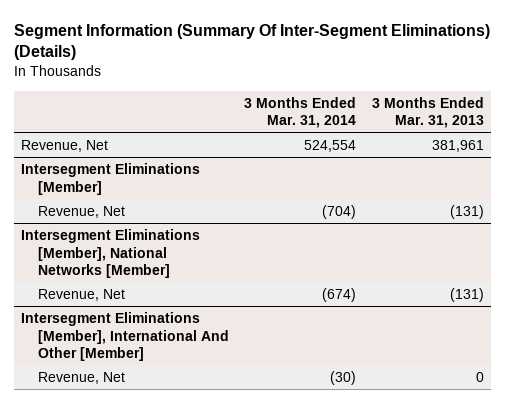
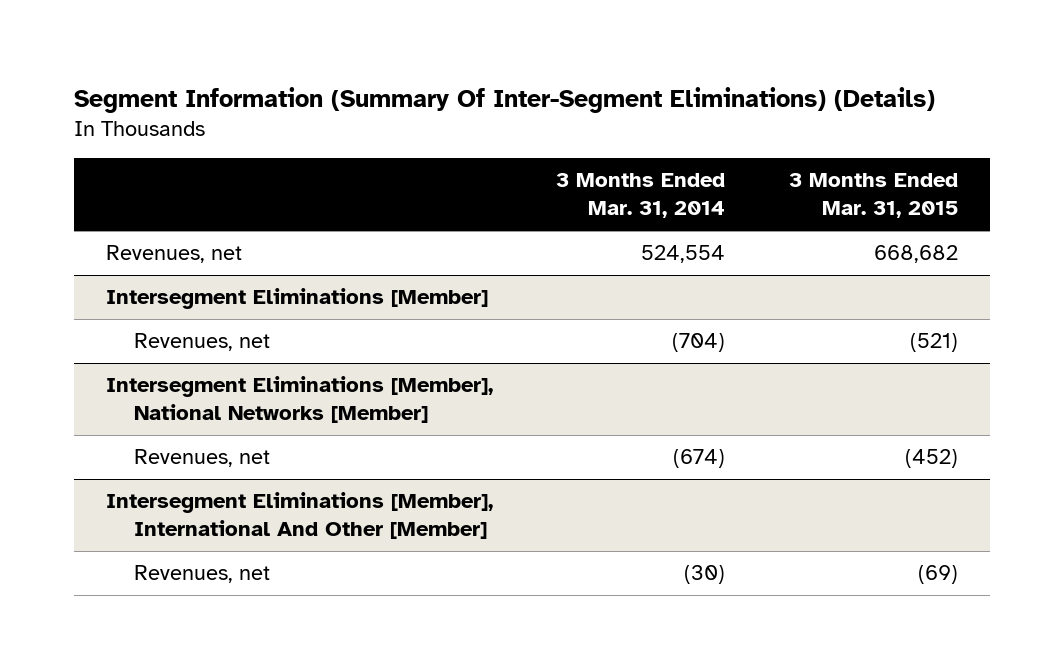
- | 3 Months Ended Mar. 31, 2014 | 3 Months Ended Mar. 31, 2013
+ | 3 Months Ended Mar. 31, 2014 | 3 Months Ended Mar. 31, 2015
- Revenue, Net | 524,554 | 381,961
+ Revenues, net | 524,554 | 668,682
@ Intersegment Eliminations [Member]
- Revenue, Net | (704) | (131)
+ Revenues, net | (704) | (521)
@ Intersegment Eliminations [Member], National Networks [Member]
- Revenue, Net | (674) | (131)
+ Revenues, net | (674) | (452)
@ Intersegment Eliminations [Member], International And Other [Member]
- Revenue, Net | (30) | 0
+ Revenues, net | (30) | (69)

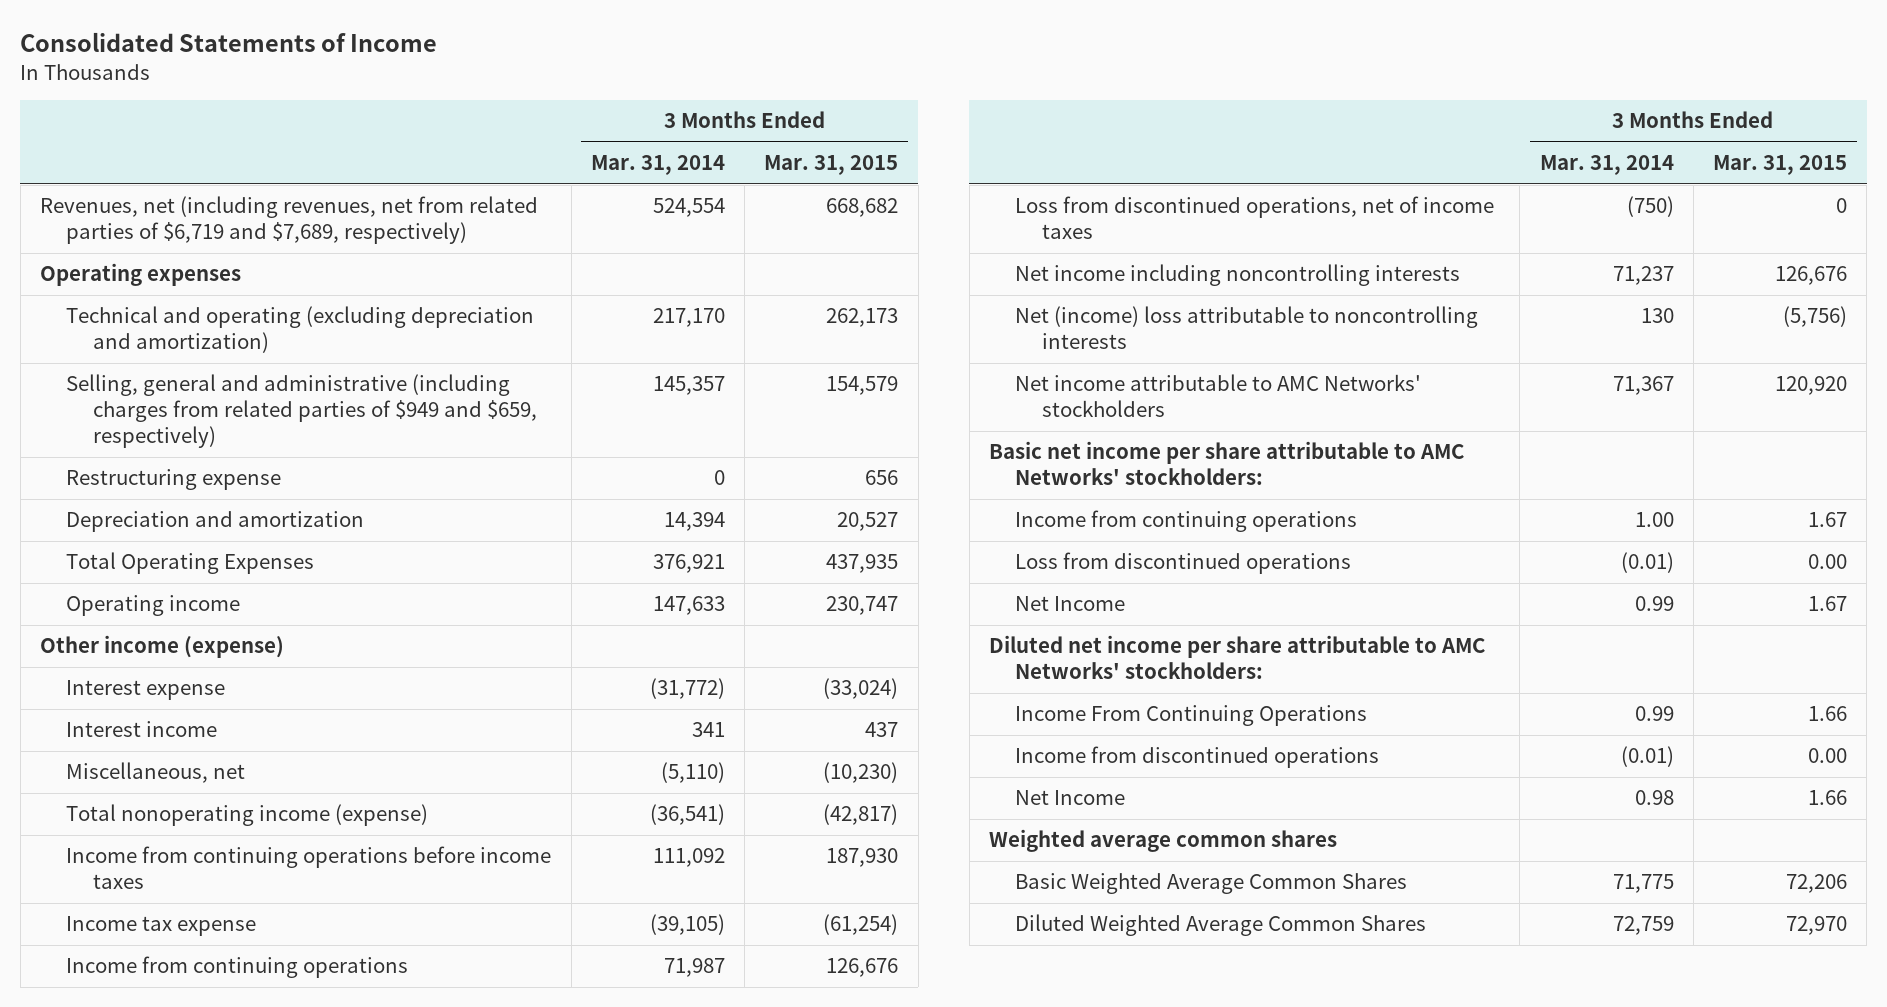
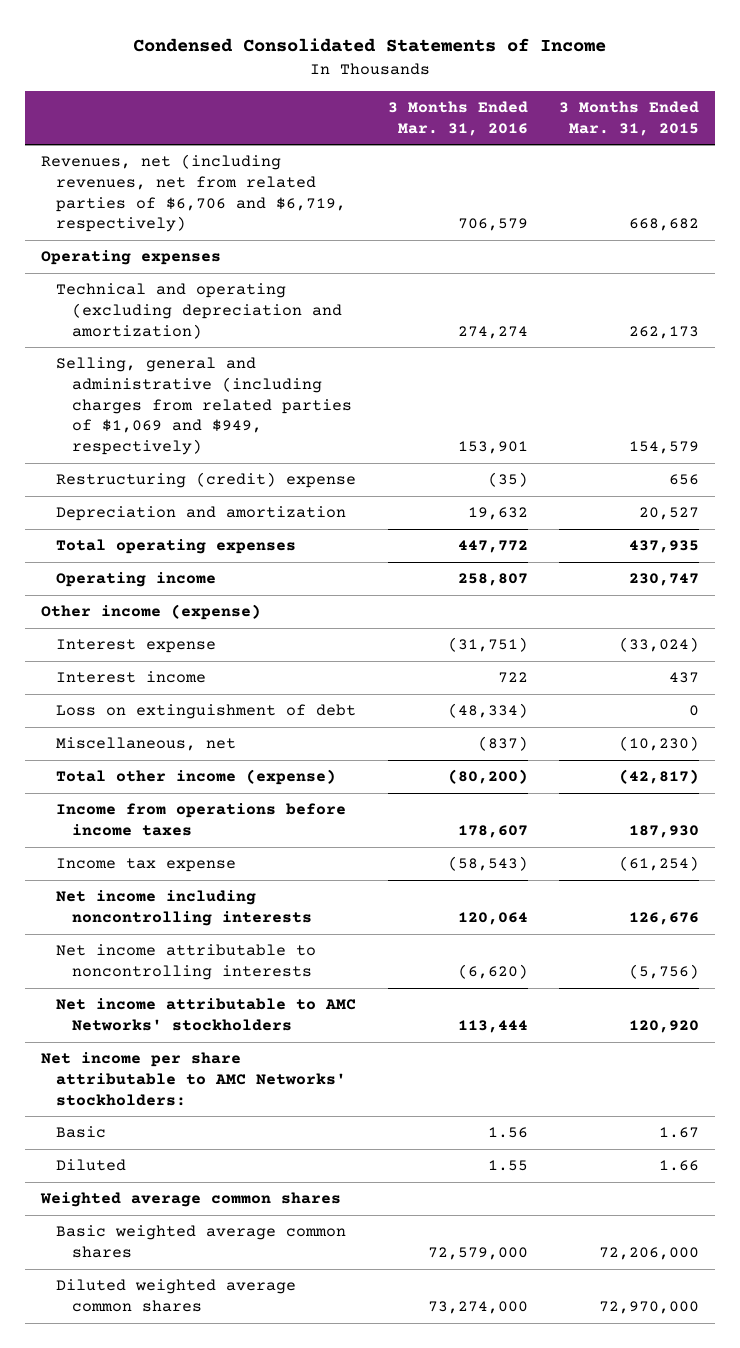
- Consolidated Statements of Income
+ Condensed Consolidated Statements of Income
- | 3 Months Ended Mar. 31, 2014 | 3 Months Ended Mar. 31, 2015
+ | 3 Months Ended Mar. 31, 2016 | 3 Months Ended Mar. 31, 2015
- Revenues, net (including revenues, net from related parties of $6,719 and $7,689, respectively) | 524,554 | 668,682
+ Revenues, net (including revenues, net from related parties of $6,706 and $6,719, respectively) | 706,579 | 668,682
- Selling, general and administrative (including charges from related parties of $949 and $659, respectively) | 145,357 | 154,579
- Restructuring expense | 0 | 656
+ Selling, general and administrative (including charges from related parties of $1,069 and $949, respectively) | 153,901 | 154,579
+ Restructuring (credit) expense | (35) | 656
- Total Operating Expenses | 376,921 | 437,935
+ Total operating expenses | 447,772 | 437,935
+ Loss on extinguishment of debt | (48,334) | 0
- Total nonoperating income (expense) | (36,541) | (42,817)
- Income from continuing operations before income taxes | 111,092 | 187,930
+ Total other income (expense) | (80,200) | (42,817)
+ Income from operations before income taxes | 178,607 | 187,930
- Income from continuing operations | 71,987 | 126,676
- Loss from discontinued operations, net of income taxes | (750) | 0
- Net (income) loss attributable to noncontrolling interests | 130 | (5,756)
+ Net income attributable to noncontrolling interests | (6,620) | (5,756)
- Basic net income per share attributable to AMC Networks' stockholders:
- Income from continuing operations | 1.00 | 1.67
- Loss from discontinued operations | (0.01) | 0.00
- Net Income | 0.99 | 1.67
- Diluted net income per share attributable to AMC Networks' stockholders:
- Income From Continuing Operations | 0.99 | 1.66
- Income from discontinued operations | (0.01) | 0.00
- Net Income | 0.98 | 1.66
+ Net income per share attributable to AMC Networks' stockholders:
+ Basic | 1.56 | 1.67
+ Diluted | 1.55 | 1.66
- Basic Weighted Average Common Shares | 71,775 | 72,206
- Diluted Weighted Average Common Shares | 72,759 | 72,970
+ Basic weighted average common shares | 72,579,000 | 72,206,000
+ Diluted weighted average common shares | 73,274,000 | 72,970,000

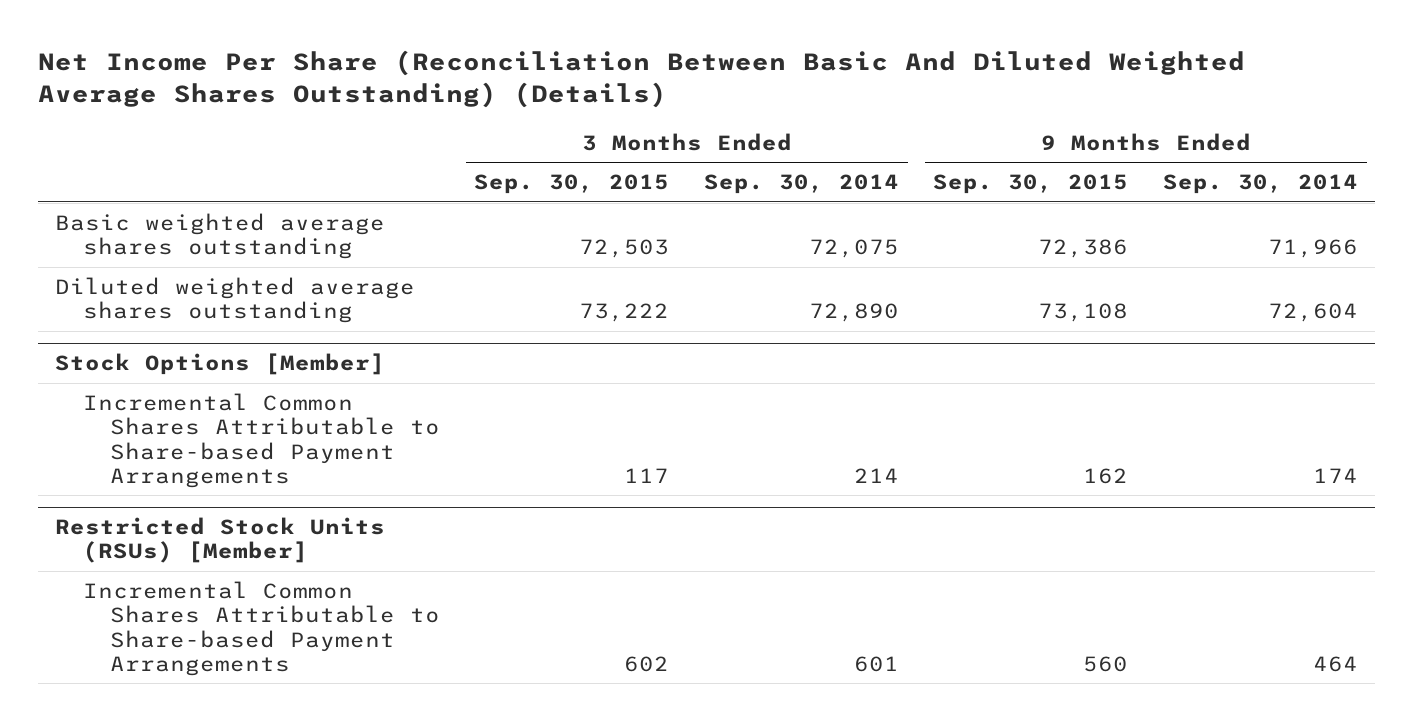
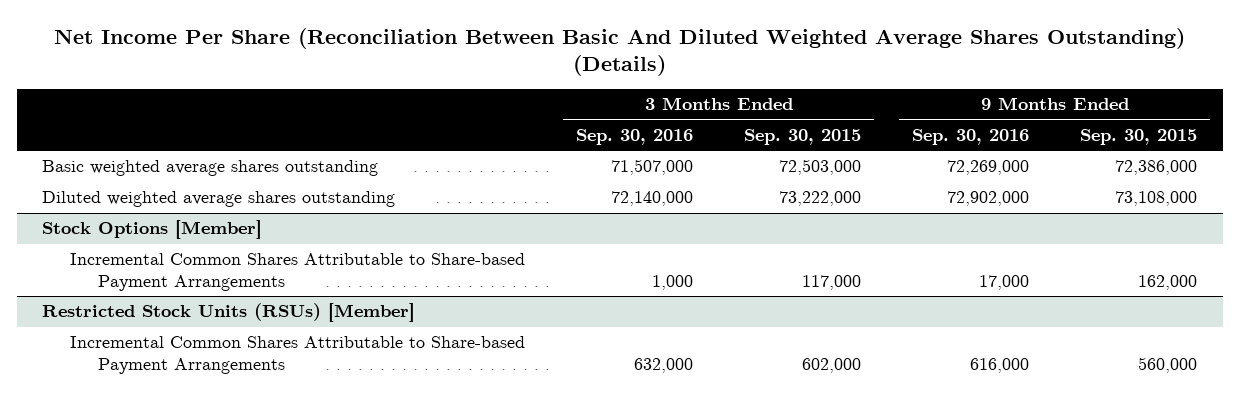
- | 3 Months Ended Sep. 30, 2015 | 3 Months Ended Sep. 30, 2014 | 9 Months Ended Sep. 30, 2015 | 9 Months Ended Sep. 30, 2014
+ | 3 Months Ended Sep. 30, 2016 | 3 Months Ended Sep. 30, 2015 | 9 Months Ended Sep. 30, 2016 | 9 Months Ended Sep. 30, 2015
- Basic weighted average shares outstanding | 72,503 | 72,075 | 72,386 | 71,966
- Diluted weighted average shares outstanding | 73,222 | 72,890 | 73,108 | 72,604
+ Basic weighted average shares outstanding | 71,507,000 | 72,503,000 | 72,269,000 | 72,386,000
+ Diluted weighted average shares outstanding | 72,140,000 | 73,222,000 | 72,902,000 | 73,108,000
@ Stock Options [Member]
- Incremental Common Shares Attributable to Share-based Payment Arrangements | 117 | 214 | 162 | 174
+ Incremental Common Shares Attributable to Share-based Payment Arrangements | 1,000 | 117,000 | 17,000 | 162,000
@ Restricted Stock Units (RSUs) [Member]
- Incremental Common Shares Attributable to Share-based Payment Arrangements | 602 | 601 | 560 | 464
+ Incremental Common Shares Attributable to Share-based Payment Arrangements | 632,000 | 602,000 | 616,000 | 560,000

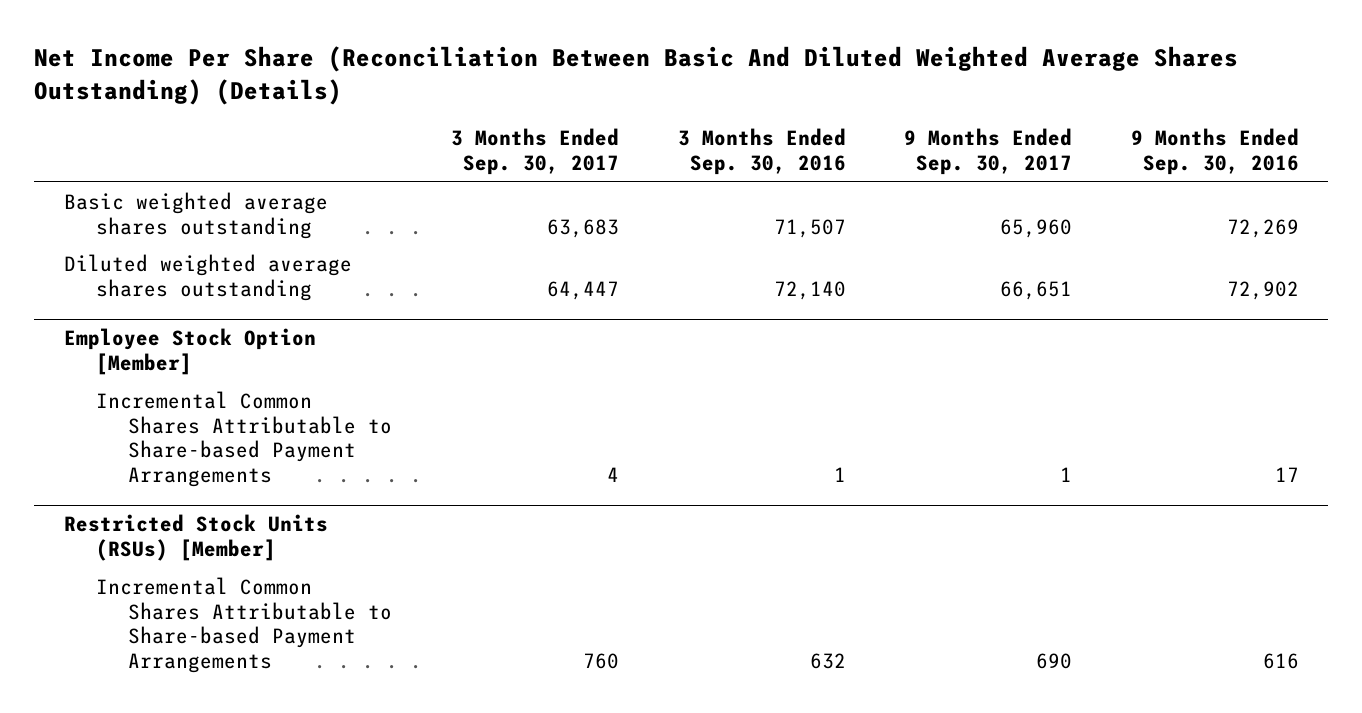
- | 3 Months Ended Sep. 30, 2016 | 3 Months Ended Sep. 30, 2015 | 9 Months Ended Sep. 30, 2016 | 9 Months Ended Sep. 30, 2015
+ | 3 Months Ended Sep. 30, 2017 | 3 Months Ended Sep. 30, 2016 | 9 Months Ended Sep. 30, 2017 | 9 Months Ended Sep. 30, 2016
- Basic weighted average shares outstanding | 71,507,000 | 72,503,000 | 72,269,000 | 72,386,000
- Diluted weighted average shares outstanding | 72,140,000 | 73,222,000 | 72,902,000 | 73,108,000
- Stock Options [Member]
- Incremental Common Shares Attributable to Share-based Payment Arrangements | 1,000 | 117,000 | 17,000 | 162,000
+ Basic weighted average shares outstanding | 63,683 | 71,507 | 65,960 | 72,269
+ Diluted weighted average shares outstanding | 64,447 | 72,140 | 66,651 | 72,902
+ Employee Stock Option [Member]
+ Incremental Common Shares Attributable to Share-based Payment Arrangements | 4 | 1 | 1 | 17
@ Restricted Stock Units (RSUs) [Member]
- Incremental Common Shares Attributable to Share-based Payment Arrangements | 632,000 | 602,000 | 616,000 | 560,000
+ Incremental Common Shares Attributable to Share-based Payment Arrangements | 760 | 632 | 690 | 616

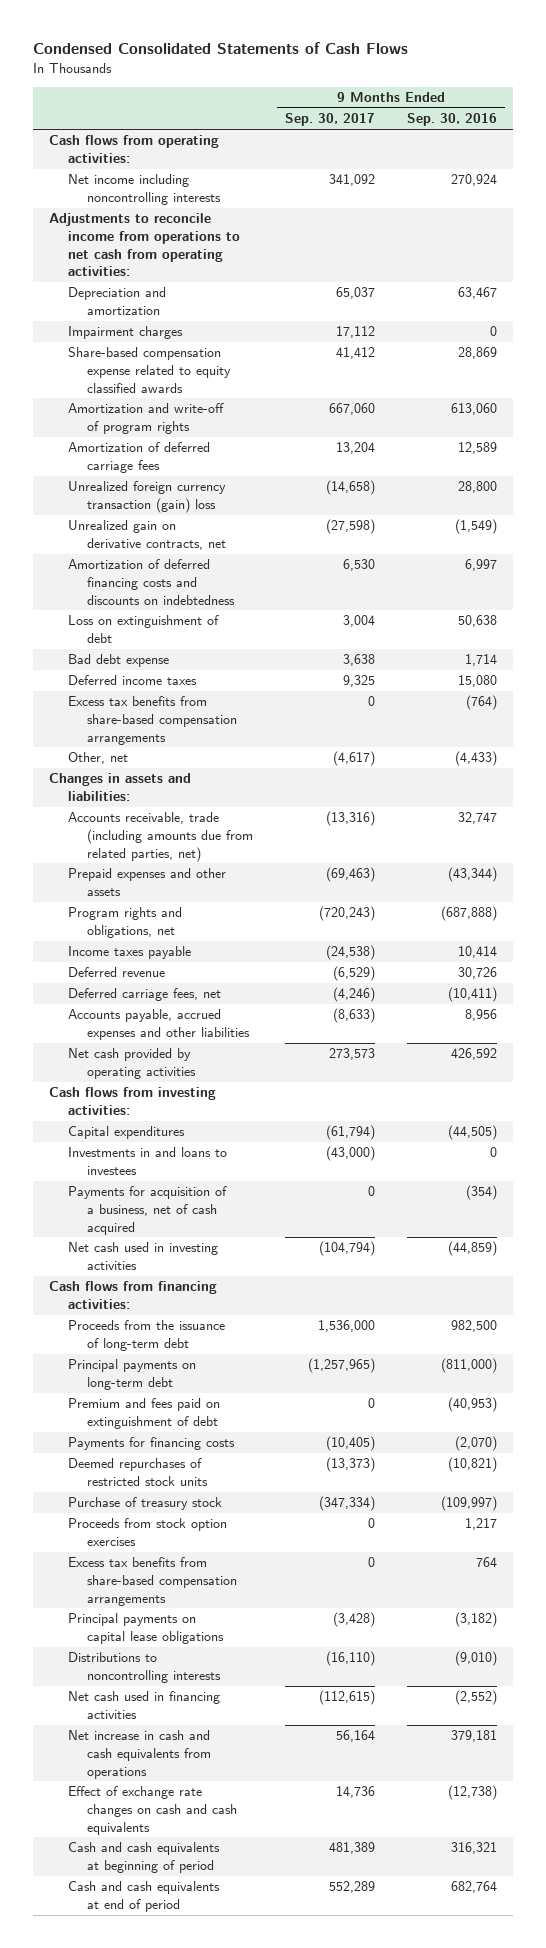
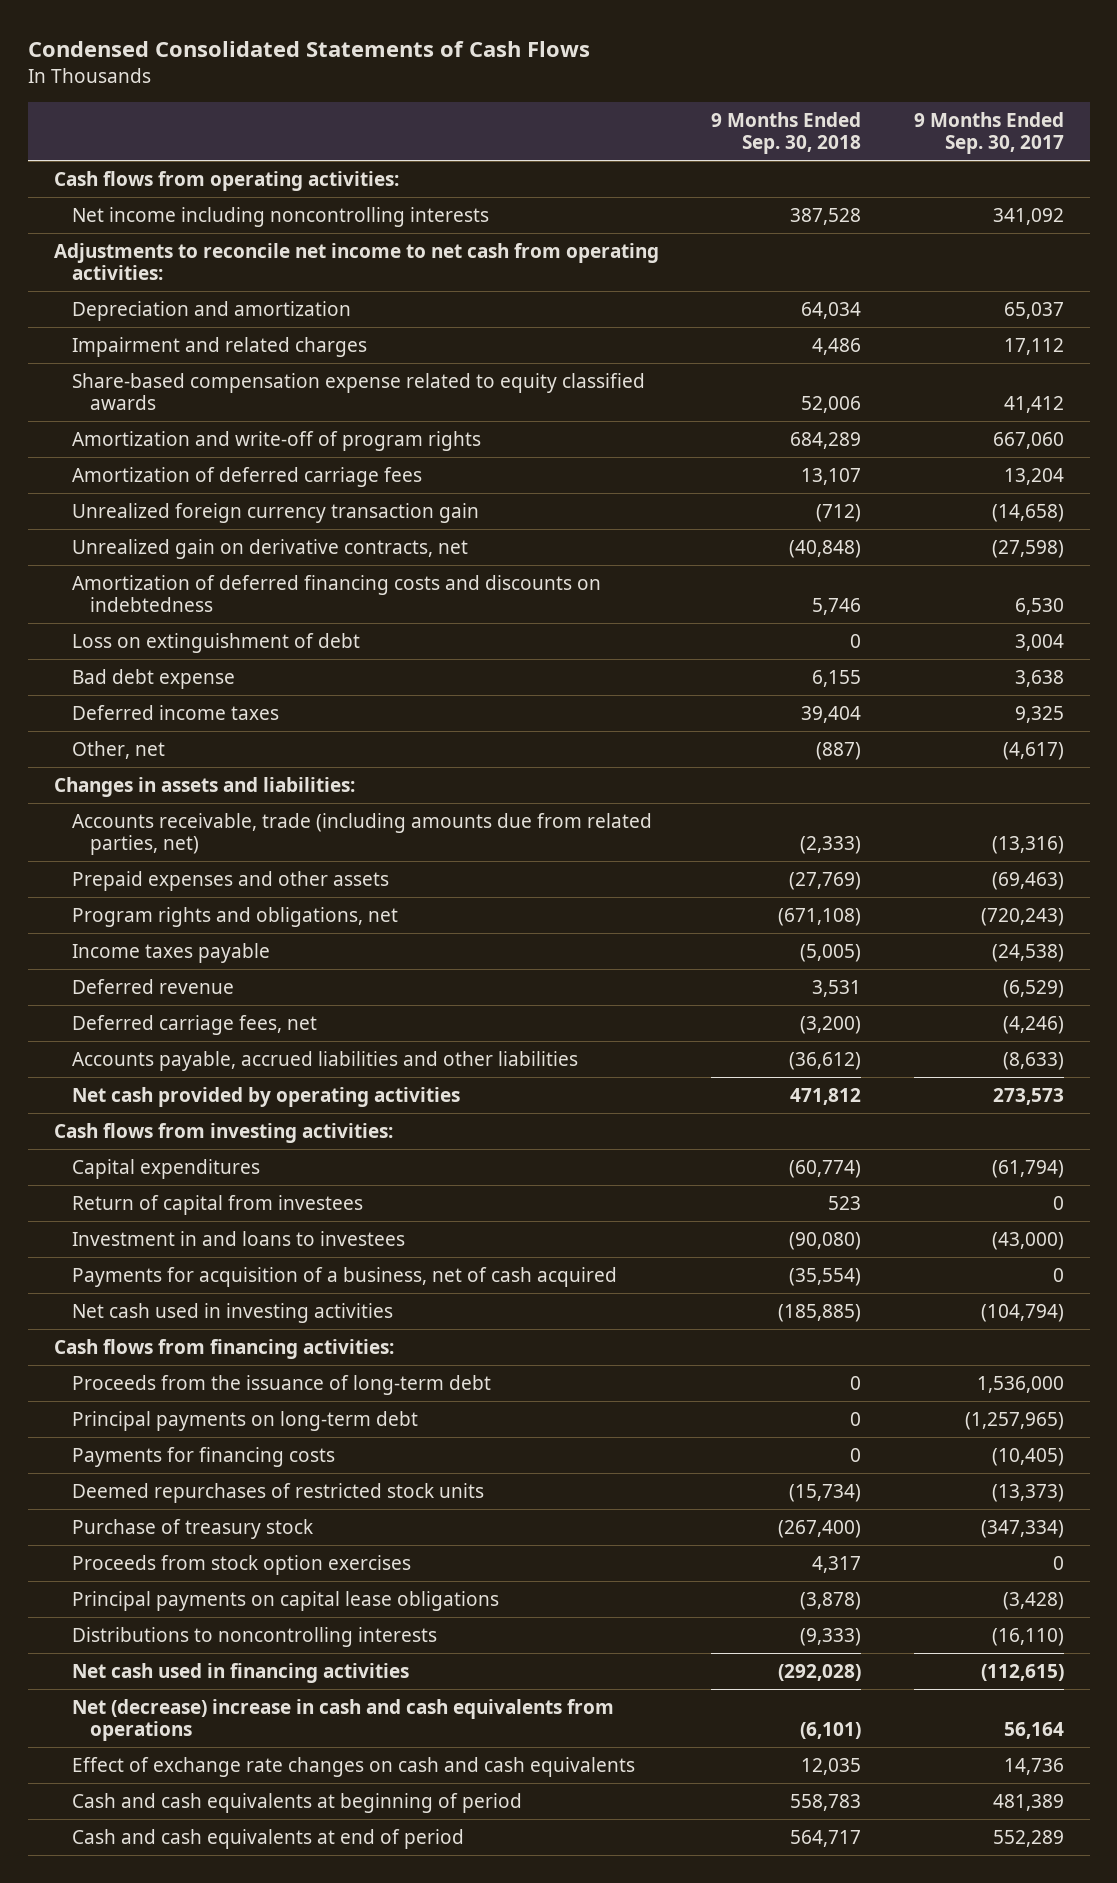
- | 9 Months Ended Sep. 30, 2017 | 9 Months Ended Sep. 30, 2016
+ | 9 Months Ended Sep. 30, 2018 | 9 Months Ended Sep. 30, 2017
- Adjustments to reconcile income from operations to net cash from operating activities:
+ Adjustments to reconcile net income to net cash from operating activities:
- Impairment charges | 17,112 | 0
+ Impairment and related charges | 4,486 | 17,112
- Unrealized foreign currency transaction (gain) loss | (14,658) | 28,800
+ Unrealized foreign currency transaction gain | (712) | (14,658)
- Excess tax benefits from share-based compensation arrangements | 0 | (764)
- Accounts payable, accrued expenses and other liabilities | (8,633) | 8,956
+ Accounts payable, accrued liabilities and other liabilities | (36,612) | (8,633)
- Investments in and loans to investees | (43,000) | 0
+ Return of capital from investees | 523 | 0
+ Investment in and loans to investees | (90,080) | (43,000)
- Premium and fees paid on extinguishment of debt | 0 | (40,953)
- Excess tax benefits from share-based compensation arrangements | 0 | 764
- Net increase in cash and cash equivalents from operations | 56,164 | 379,181
+ Net (decrease) increase in cash and cash equivalents from operations | (6,101) | 56,164

